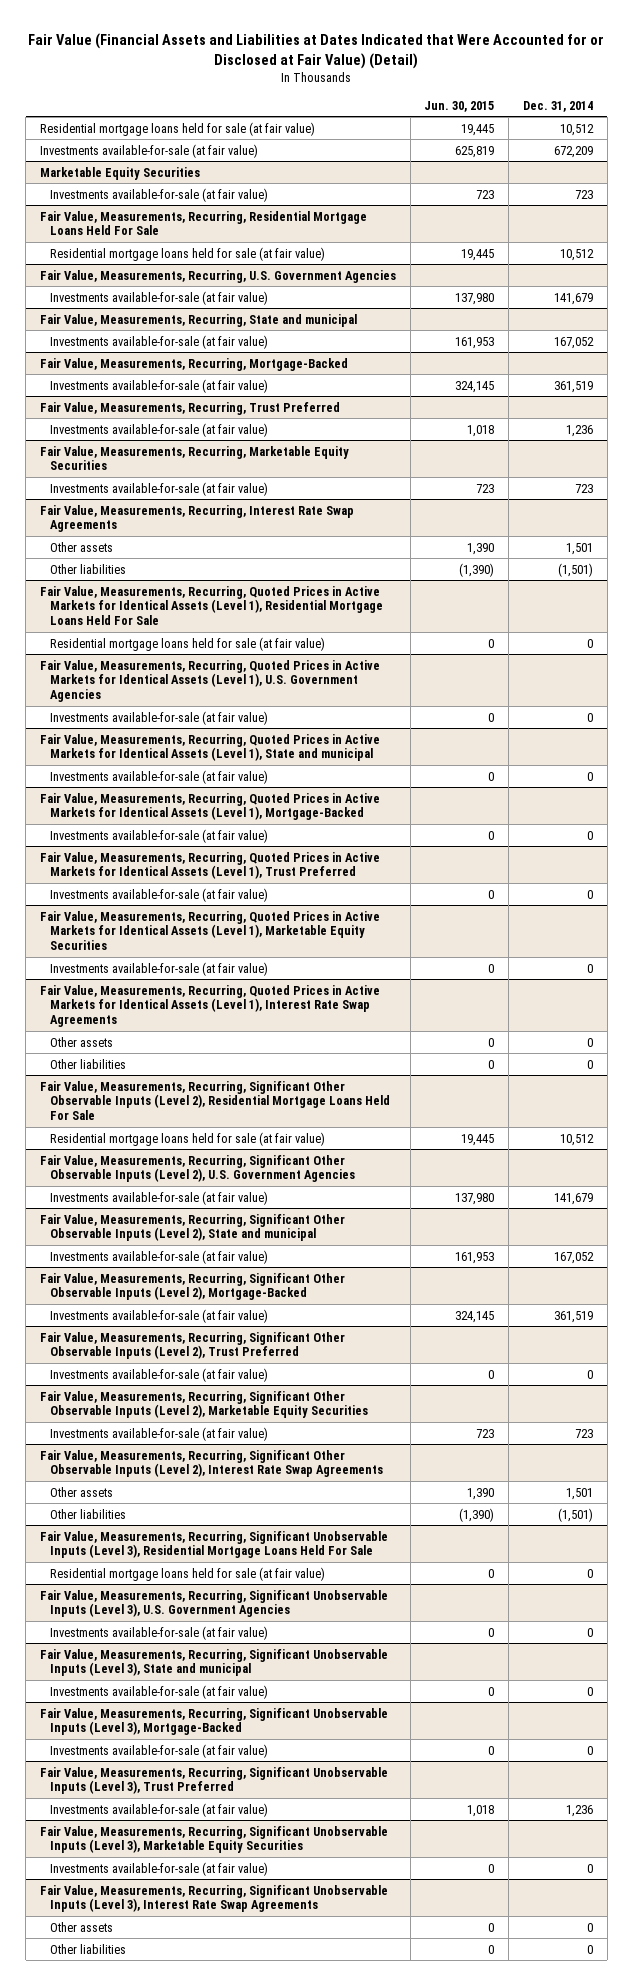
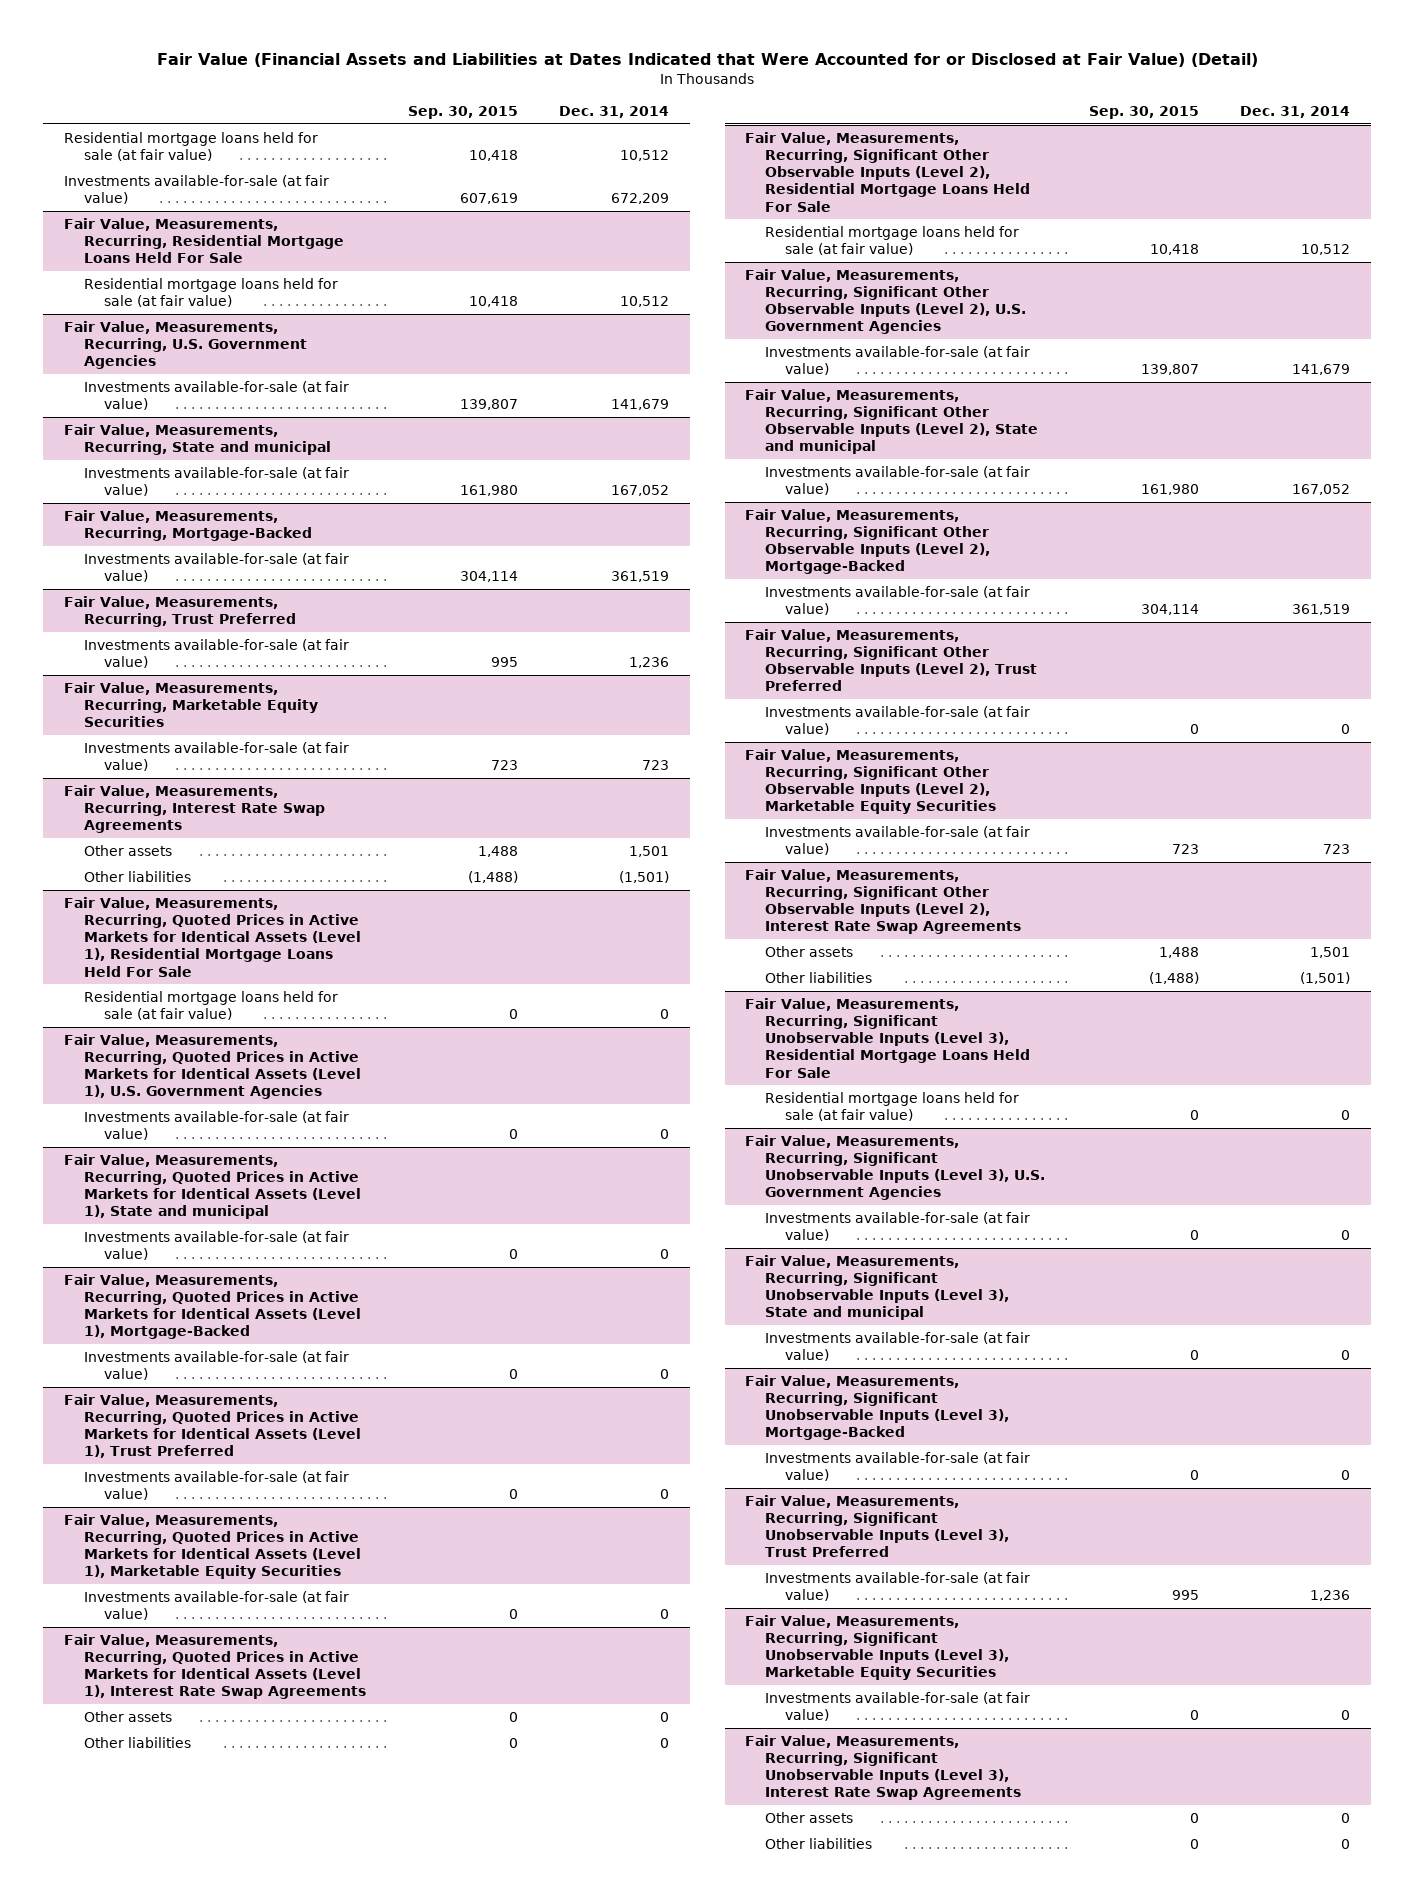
- | Jun. 30, 2015 | Dec. 31, 2014
+ | Sep. 30, 2015 | Dec. 31, 2014
- Marketable Equity Securities
- Investments available-for-sale (at fair value) | 723 | 723

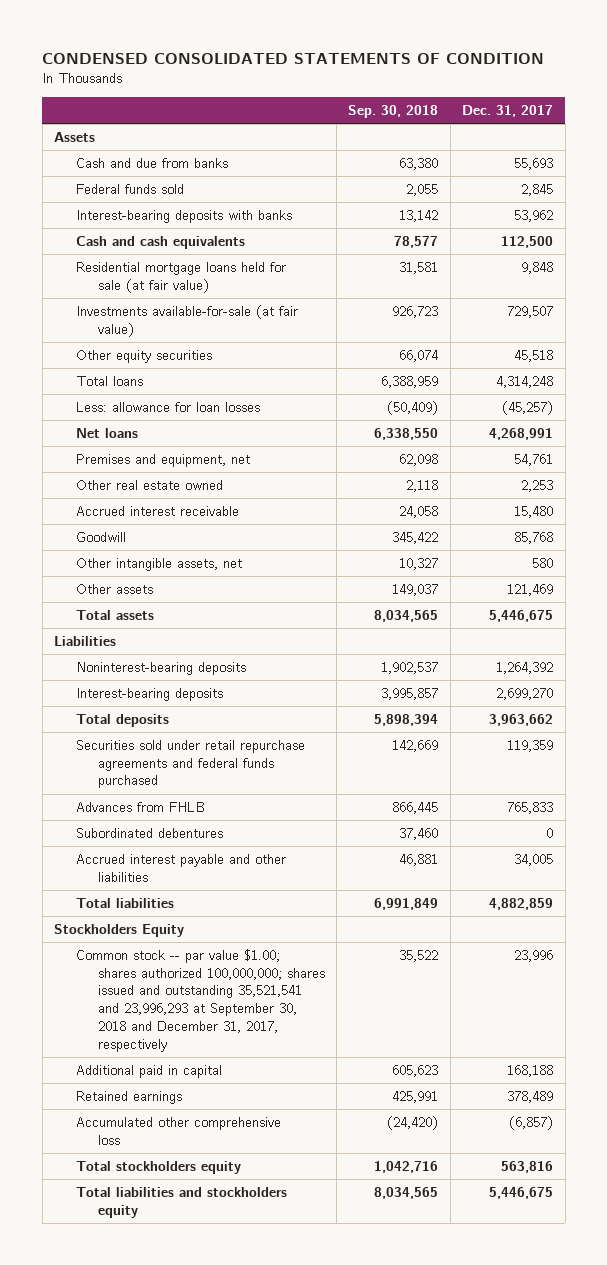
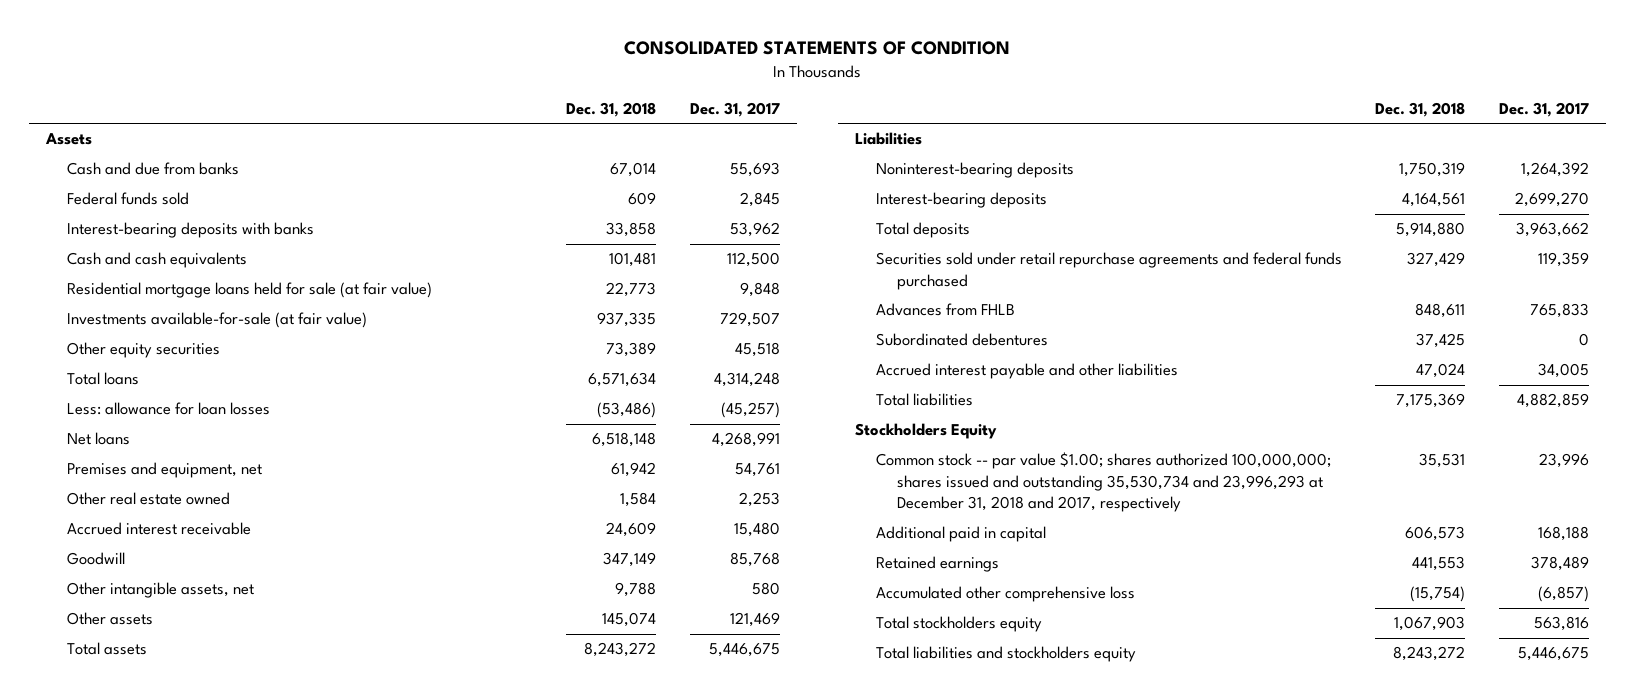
- CONDENSED CONSOLIDATED STATEMENTS OF CONDITION
+ CONSOLIDATED STATEMENTS OF CONDITION
- | Sep. 30, 2018 | Dec. 31, 2017
+ | Dec. 31, 2018 | Dec. 31, 2017
- Common stock -- par value $1.00; shares authorized 100,000,000; shares issued and outstanding 35,521,541 and 23,996,293 at September 30, 2018 and December 31, 2017, respectively | 35,522 | 23,996
+ Common stock -- par value $1.00; shares authorized 100,000,000; shares issued and outstanding 35,530,734 and 23,996,293 at December 31, 2018 and 2017, respectively | 35,531 | 23,996

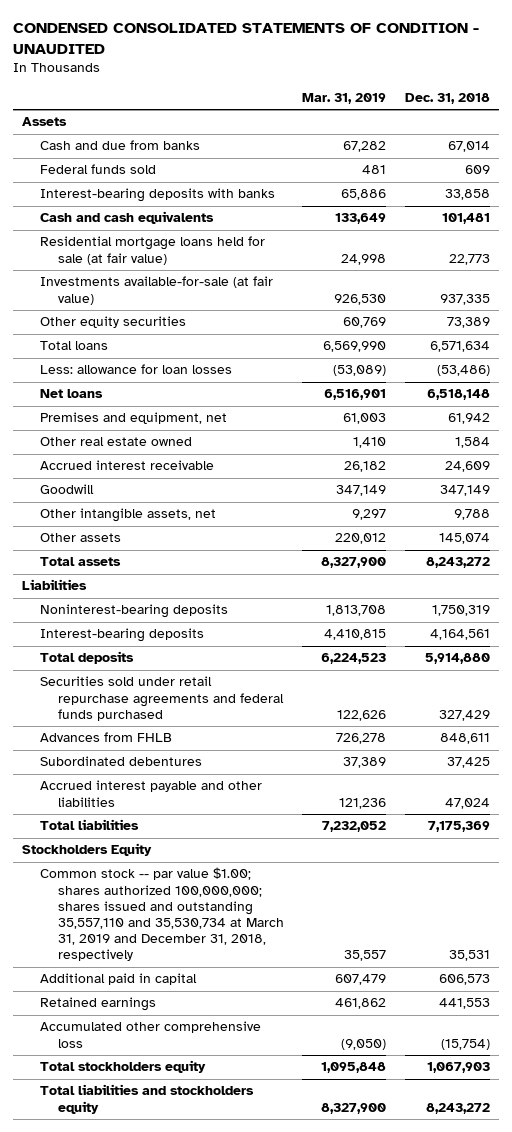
- CONSOLIDATED STATEMENTS OF CONDITION
+ CONDENSED CONSOLIDATED STATEMENTS OF CONDITION - UNAUDITED
- | Dec. 31, 2018 | Dec. 31, 2017
+ | Mar. 31, 2019 | Dec. 31, 2018
- Common stock -- par value $1.00; shares authorized 100,000,000; shares issued and outstanding 35,530,734 and 23,996,293 at December 31, 2018 and 2017, respectively | 35,531 | 23,996
+ Common stock -- par value $1.00; shares authorized 100,000,000; shares issued and outstanding 35,557,110 and 35,530,734 at March 31, 2019 and December 31, 2018, respectively | 35,557 | 35,531

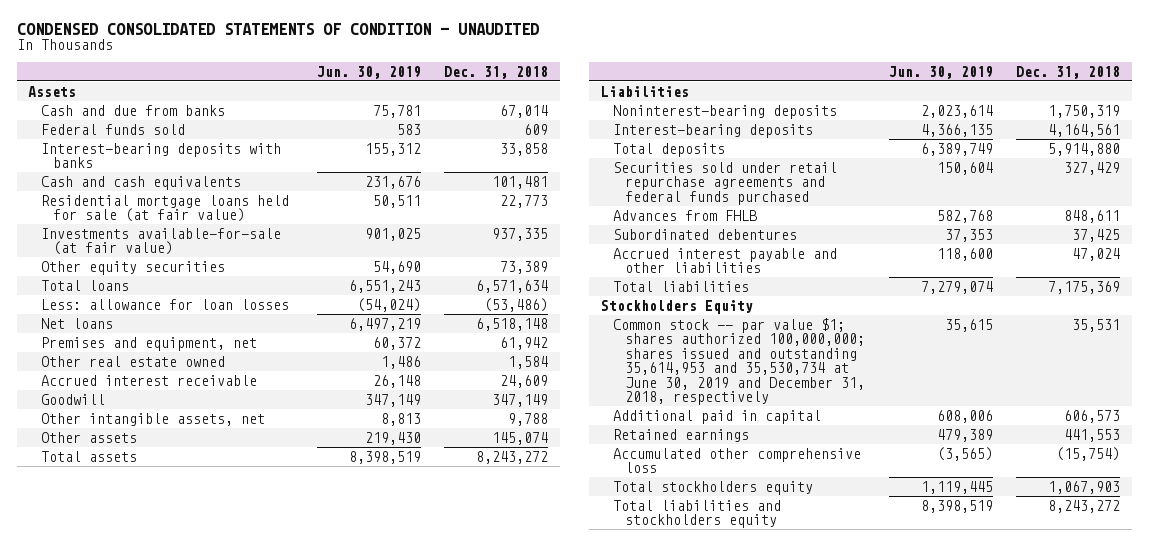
- | Mar. 31, 2019 | Dec. 31, 2018
+ | Jun. 30, 2019 | Dec. 31, 2018
- Common stock -- par value $1.00; shares authorized 100,000,000; shares issued and outstanding 35,557,110 and 35,530,734 at March 31, 2019 and December 31, 2018, respectively | 35,557 | 35,531
+ Common stock -- par value $1; shares authorized 100,000,000; shares issued and outstanding 35,614,953 and 35,530,734 at June 30, 2019 and December 31, 2018, respectively | 35,615 | 35,531

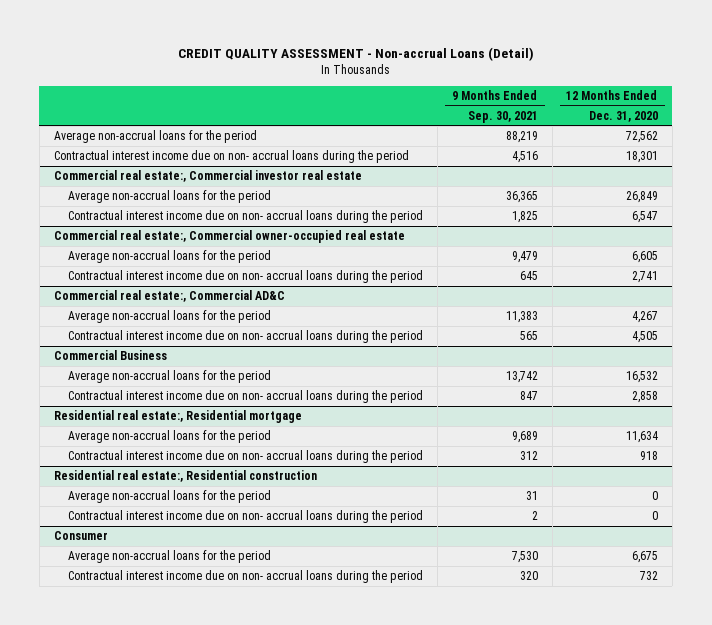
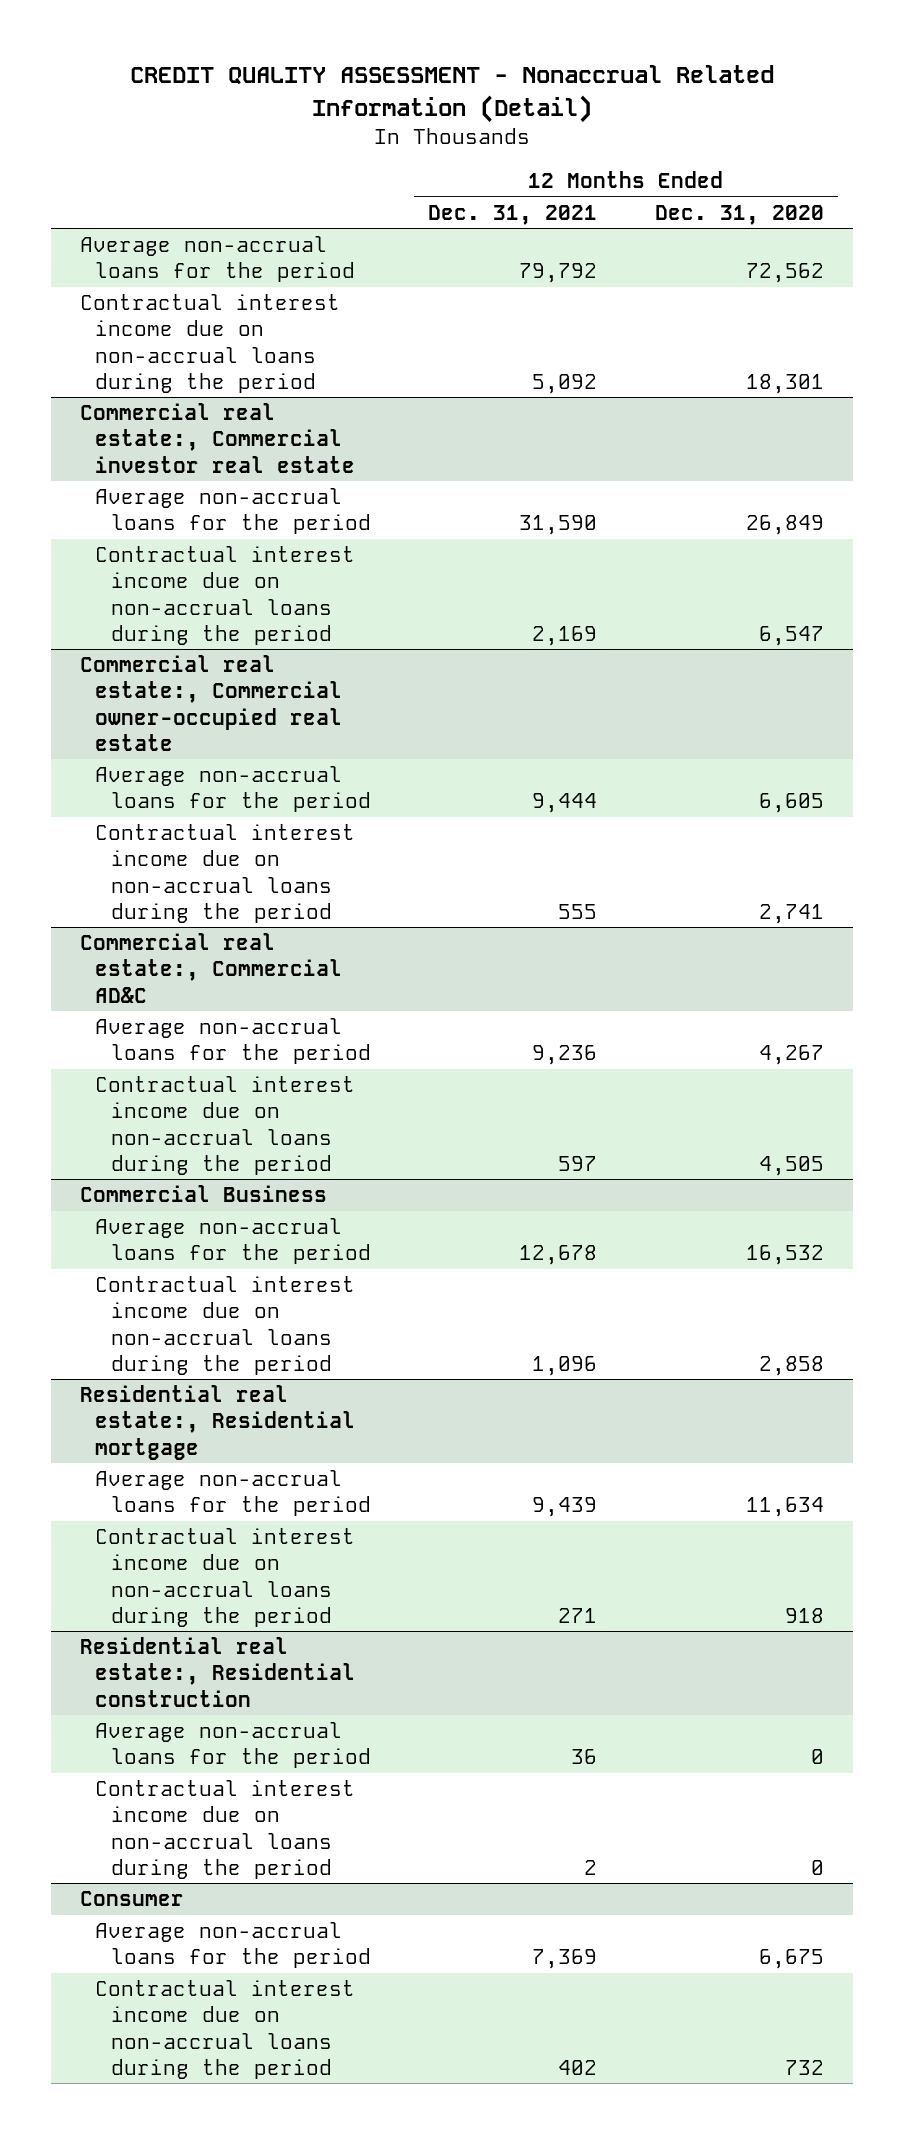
- CREDIT QUALITY ASSESSMENT - Non-accrual Loans (Detail)
+ CREDIT QUALITY ASSESSMENT - Nonaccrual Related Information (Detail)
- | 9 Months Ended Sep. 30, 2021 | 12 Months Ended Dec. 31, 2020
+ | 12 Months Ended Dec. 31, 2021 | 12 Months Ended Dec. 31, 2020
- Contractual interest income due on non- accrual loans during the period | 4,516 | 18,301
+ Contractual interest income due on non-accrual loans during the period | 5,092 | 18,301
@ Commercial real estate:, Commercial investor real estate
- Contractual interest income due on non- accrual loans during the period | 1,825 | 6,547
+ Contractual interest income due on non-accrual loans during the period | 2,169 | 6,547
@ Commercial real estate:, Commercial owner-occupied real estate
- Contractual interest income due on non- accrual loans during the period | 645 | 2,741
+ Contractual interest income due on non-accrual loans during the period | 555 | 2,741
@ Commercial real estate:, Commercial AD&C
- Contractual interest income due on non- accrual loans during the period | 565 | 4,505
+ Contractual interest income due on non-accrual loans during the period | 597 | 4,505
@ Commercial Business
- Contractual interest income due on non- accrual loans during the period | 847 | 2,858
+ Contractual interest income due on non-accrual loans during the period | 1,096 | 2,858
@ Residential real estate:, Residential mortgage
- Contractual interest income due on non- accrual loans during the period | 312 | 918
+ Contractual interest income due on non-accrual loans during the period | 271 | 918
@ Residential real estate:, Residential construction
- Contractual interest income due on non- accrual loans during the period | 2 | 0
+ Contractual interest income due on non-accrual loans during the period | 2 | 0
@ Consumer
- Contractual interest income due on non- accrual loans during the period | 320 | 732
+ Contractual interest income due on non-accrual loans during the period | 402 | 732

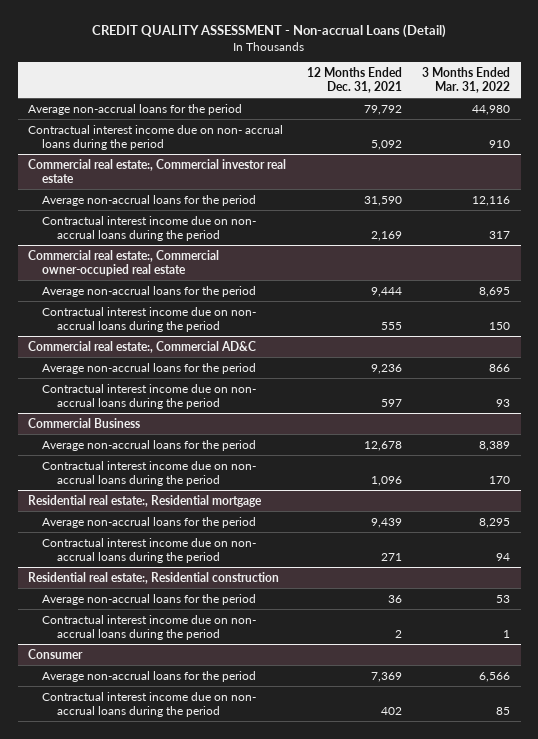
- CREDIT QUALITY ASSESSMENT - Nonaccrual Related Information (Detail)
+ CREDIT QUALITY ASSESSMENT - Non-accrual Loans (Detail)
- | 12 Months Ended Dec. 31, 2021 | 12 Months Ended Dec. 31, 2020
+ | 12 Months Ended Dec. 31, 2021 | 3 Months Ended Mar. 31, 2022
- Contractual interest income due on non-accrual loans during the period | 5,092 | 18,301
+ Contractual interest income due on non- accrual loans during the period | 5,092 | 910
@ Commercial real estate:, Commercial investor real estate
- Contractual interest income due on non-accrual loans during the period | 2,169 | 6,547
+ Contractual interest income due on non- accrual loans during the period | 2,169 | 317
@ Commercial real estate:, Commercial owner-occupied real estate
- Contractual interest income due on non-accrual loans during the period | 555 | 2,741
+ Contractual interest income due on non- accrual loans during the period | 555 | 150
@ Commercial real estate:, Commercial AD&C
- Contractual interest income due on non-accrual loans during the period | 597 | 4,505
+ Contractual interest income due on non- accrual loans during the period | 597 | 93
@ Commercial Business
- Contractual interest income due on non-accrual loans during the period | 1,096 | 2,858
+ Contractual interest income due on non- accrual loans during the period | 1,096 | 170
@ Residential real estate:, Residential mortgage
- Contractual interest income due on non-accrual loans during the period | 271 | 918
+ Contractual interest income due on non- accrual loans during the period | 271 | 94
@ Residential real estate:, Residential construction
- Contractual interest income due on non-accrual loans during the period | 2 | 0
+ Contractual interest income due on non- accrual loans during the period | 2 | 1
@ Consumer
- Contractual interest income due on non-accrual loans during the period | 402 | 732
+ Contractual interest income due on non- accrual loans during the period | 402 | 85

